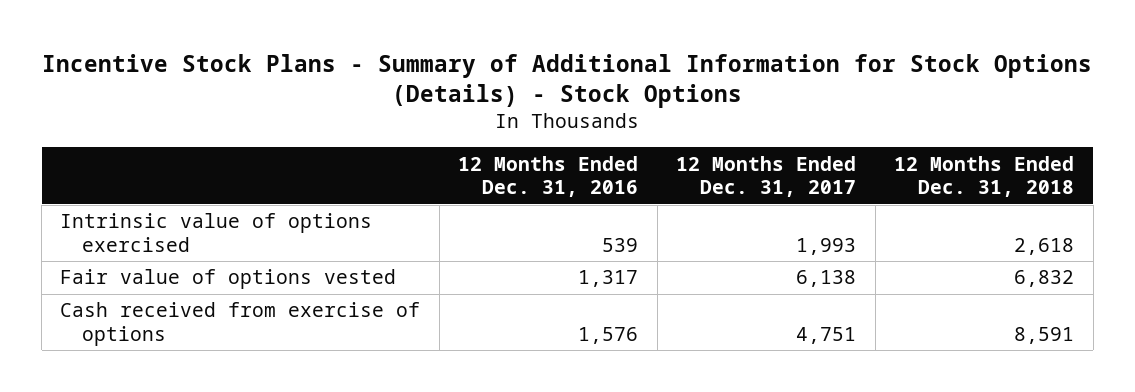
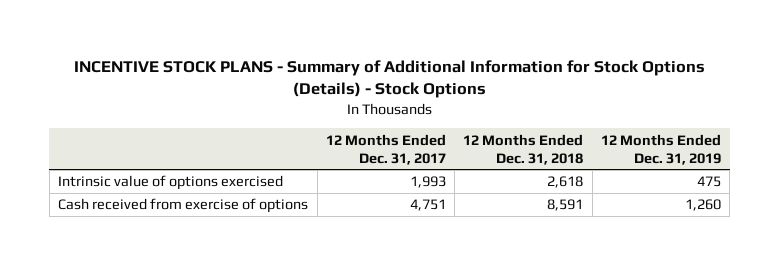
- Incentive Stock Plans - Summary of Additional Information for Stock Options (Details) - Stock Options
+ INCENTIVE STOCK PLANS - Summary of Additional Information for Stock Options (Details) - Stock Options
- | 12 Months Ended Dec. 31, 2016 | 12 Months Ended Dec. 31, 2017 | 12 Months Ended Dec. 31, 2018
+ | 12 Months Ended Dec. 31, 2017 | 12 Months Ended Dec. 31, 2018 | 12 Months Ended Dec. 31, 2019
- Fair value of options vested | 1,317 | 6,138 | 6,832

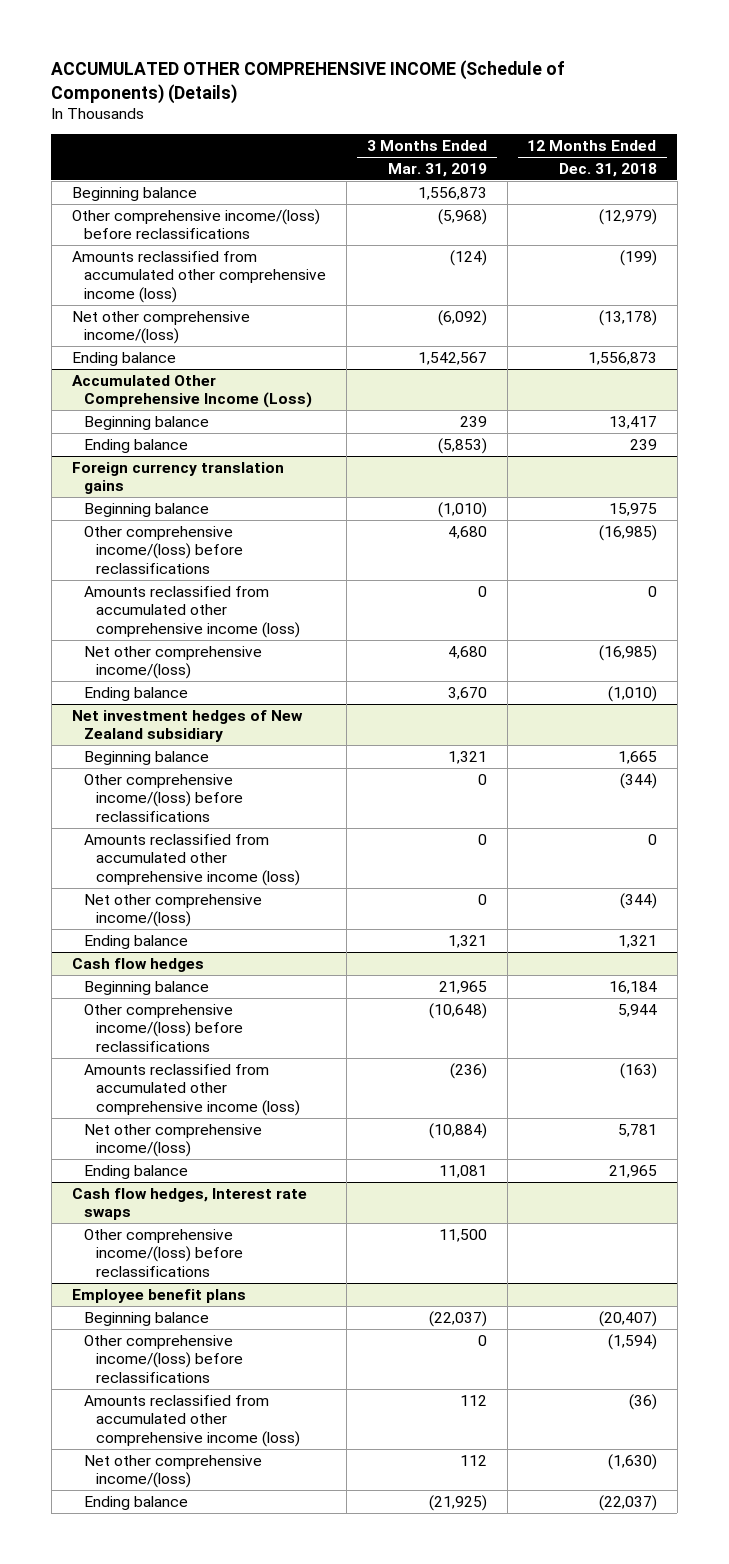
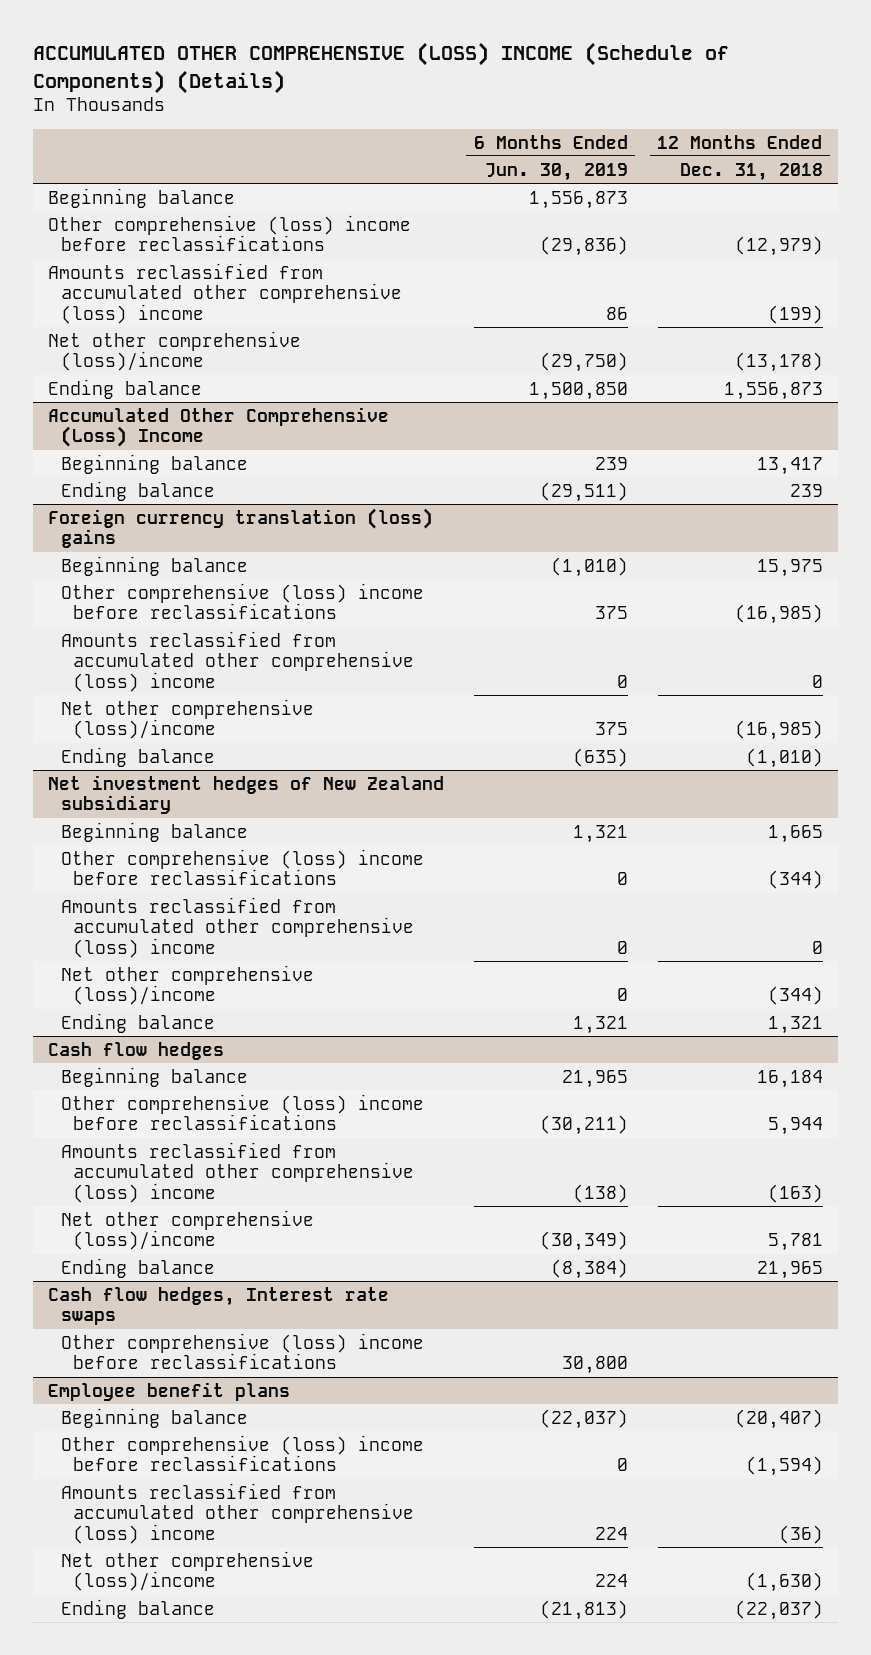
- ACCUMULATED OTHER COMPREHENSIVE INCOME (Schedule of Components) (Details)
+ ACCUMULATED OTHER COMPREHENSIVE (LOSS) INCOME (Schedule of Components) (Details)
- | 3 Months Ended Mar. 31, 2019 | 12 Months Ended Dec. 31, 2018
+ | 6 Months Ended Jun. 30, 2019 | 12 Months Ended Dec. 31, 2018
- Other comprehensive income/(loss) before reclassifications | (5,968) | (12,979)
- Amounts reclassified from accumulated other comprehensive income (loss) | (124) | (199)
- Net other comprehensive income/(loss) | (6,092) | (13,178)
+ Other comprehensive (loss) income before reclassifications | (29,836) | (12,979)
+ Amounts reclassified from accumulated other comprehensive (loss) income | 86 | (199)
+ Net other comprehensive (loss)/income | (29,750) | (13,178)
- Accumulated Other Comprehensive Income (Loss)
+ Accumulated Other Comprehensive (Loss) Income
- Foreign currency translation gains
+ Foreign currency translation (loss) gains
- Other comprehensive income/(loss) before reclassifications | 4,680 | (16,985)
- Amounts reclassified from accumulated other comprehensive income (loss) | 0 | 0
- Net other comprehensive income/(loss) | 4,680 | (16,985)
+ Other comprehensive (loss) income before reclassifications | 375 | (16,985)
+ Amounts reclassified from accumulated other comprehensive (loss) income | 0 | 0
+ Net other comprehensive (loss)/income | 375 | (16,985)
@ Net investment hedges of New Zealand subsidiary
- Other comprehensive income/(loss) before reclassifications | 0 | (344)
- Amounts reclassified from accumulated other comprehensive income (loss) | 0 | 0
- Net other comprehensive income/(loss) | 0 | (344)
+ Other comprehensive (loss) income before reclassifications | 0 | (344)
+ Amounts reclassified from accumulated other comprehensive (loss) income | 0 | 0
+ Net other comprehensive (loss)/income | 0 | (344)
@ Cash flow hedges
- Other comprehensive income/(loss) before reclassifications | (10,648) | 5,944
- Amounts reclassified from accumulated other comprehensive income (loss) | (236) | (163)
- Net other comprehensive income/(loss) | (10,884) | 5,781
+ Other comprehensive (loss) income before reclassifications | (30,211) | 5,944
+ Amounts reclassified from accumulated other comprehensive (loss) income | (138) | (163)
+ Net other comprehensive (loss)/income | (30,349) | 5,781
@ Cash flow hedges, Interest rate swaps
- Other comprehensive income/(loss) before reclassifications | 11,500 |
+ Other comprehensive (loss) income before reclassifications | 30,800 |
@ Employee benefit plans
- Other comprehensive income/(loss) before reclassifications | 0 | (1,594)
- Amounts reclassified from accumulated other comprehensive income (loss) | 112 | (36)
- Net other comprehensive income/(loss) | 112 | (1,630)
+ Other comprehensive (loss) income before reclassifications | 0 | (1,594)
+ Amounts reclassified from accumulated other comprehensive (loss) income | 224 | (36)
+ Net other comprehensive (loss)/income | 224 | (1,630)

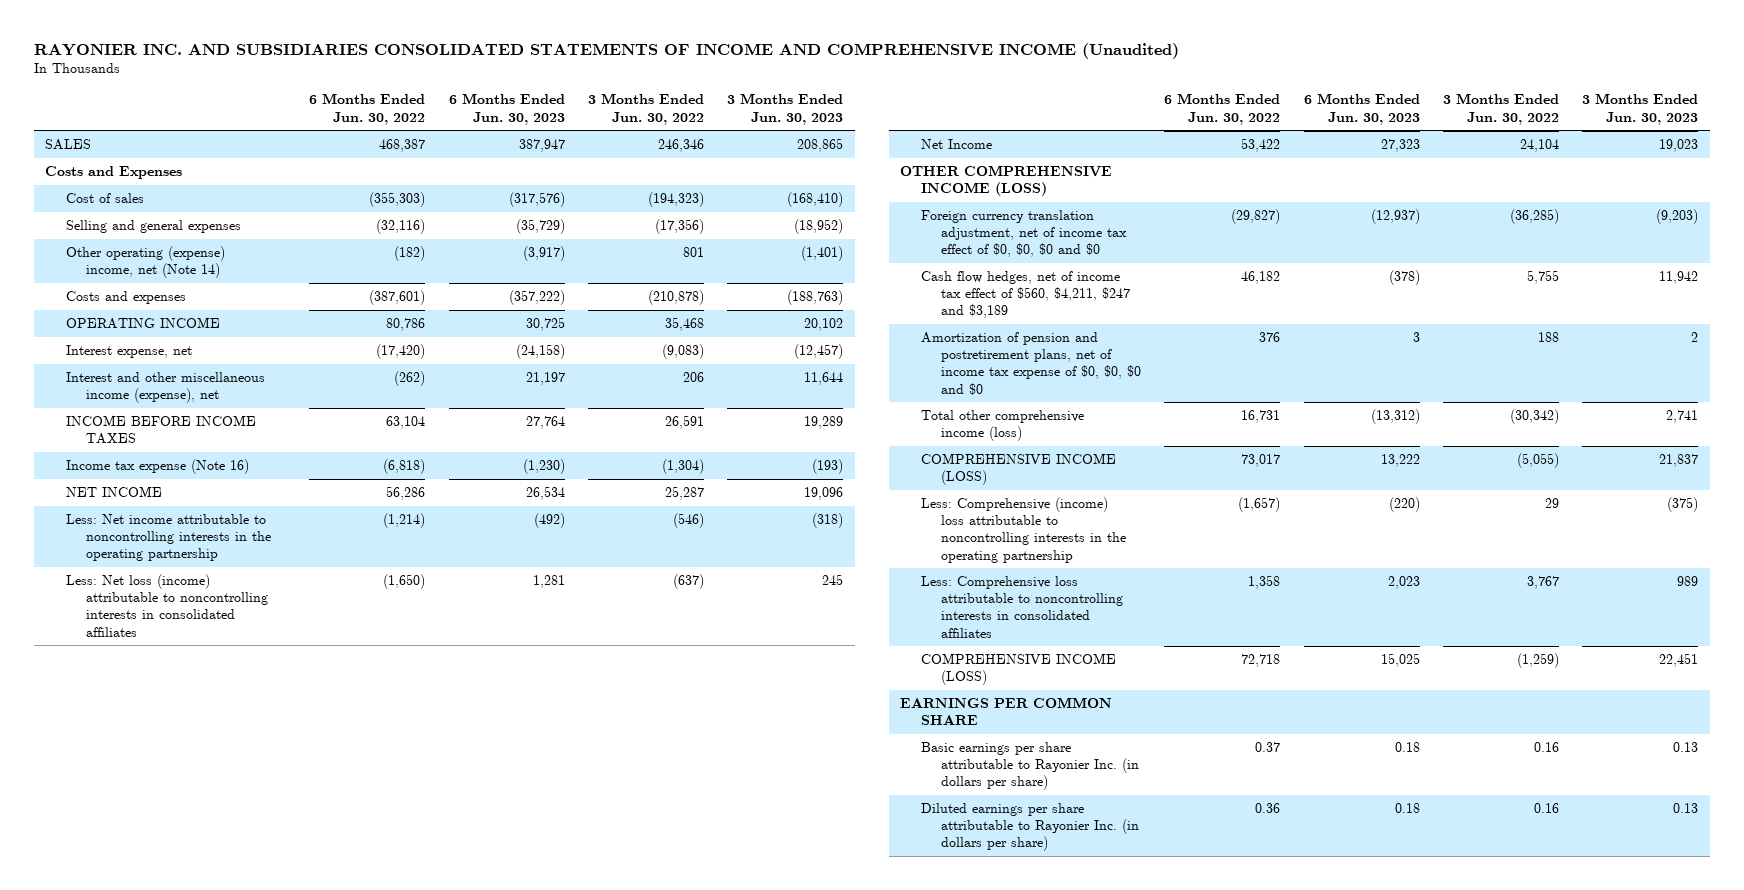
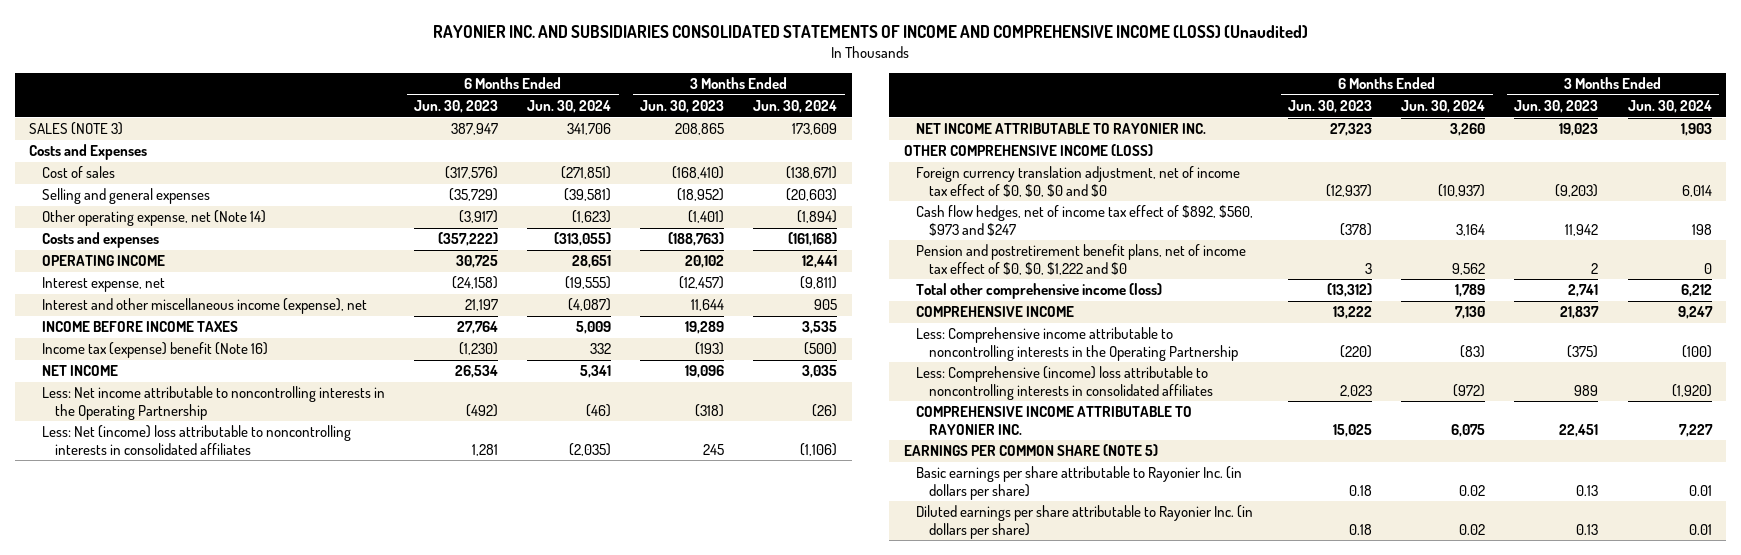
- RAYONIER INC. AND SUBSIDIARIES CONSOLIDATED STATEMENTS OF INCOME AND COMPREHENSIVE INCOME (Unaudited)
+ RAYONIER INC. AND SUBSIDIARIES CONSOLIDATED STATEMENTS OF INCOME AND COMPREHENSIVE INCOME (LOSS) (Unaudited)
- | 6 Months Ended Jun. 30, 2022 | 6 Months Ended Jun. 30, 2023 | 3 Months Ended Jun. 30, 2022 | 3 Months Ended Jun. 30, 2023
+ | 6 Months Ended Jun. 30, 2023 | 6 Months Ended Jun. 30, 2024 | 3 Months Ended Jun. 30, 2023 | 3 Months Ended Jun. 30, 2024
- SALES | 468,387 | 387,947 | 246,346 | 208,865
+ SALES (NOTE 3) | 387,947 | 341,706 | 208,865 | 173,609
- Other operating (expense) income, net (Note 14) | (182) | (3,917) | 801 | (1,401)
+ Other operating expense, net (Note 14) | (3,917) | (1,623) | (1,401) | (1,894)
- Income tax expense (Note 16) | (6,818) | (1,230) | (1,304) | (193)
+ Income tax (expense) benefit (Note 16) | (1,230) | 332 | (193) | (500)
- Less: Net income attributable to noncontrolling interests in the operating partnership | (1,214) | (492) | (546) | (318)
- Less: Net loss (income) attributable to noncontrolling interests in consolidated affiliates | (1,650) | 1,281 | (637) | 245
- Net Income | 53,422 | 27,323 | 24,104 | 19,023
+ Less: Net income attributable to noncontrolling interests in the Operating Partnership | (492) | (46) | (318) | (26)
+ Less: Net (income) loss attributable to noncontrolling interests in consolidated affiliates | 1,281 | (2,035) | 245 | (1,106)
+ NET INCOME ATTRIBUTABLE TO RAYONIER INC. | 27,323 | 3,260 | 19,023 | 1,903
- Cash flow hedges, net of income tax effect of $560, $4,211, $247 and $3,189 | 46,182 | (378) | 5,755 | 11,942
- Amortization of pension and postretirement plans, net of income tax expense of $0, $0, $0 and $0 | 376 | 3 | 188 | 2
+ Cash flow hedges, net of income tax effect of $892, $560, $973 and $247 | (378) | 3,164 | 11,942 | 198
+ Pension and postretirement benefit plans, net of income tax effect of $0, $0, $1,222 and $0 | 3 | 9,562 | 2 | 0
- COMPREHENSIVE INCOME (LOSS) | 73,017 | 13,222 | (5,055) | 21,837
- Less: Comprehensive (income) loss attributable to noncontrolling interests in the operating partnership | (1,657) | (220) | 29 | (375)
- Less: Comprehensive loss attributable to noncontrolling interests in consolidated affiliates | 1,358 | 2,023 | 3,767 | 989
- COMPREHENSIVE INCOME (LOSS) | 72,718 | 15,025 | (1,259) | 22,451
- EARNINGS PER COMMON SHARE
+ COMPREHENSIVE INCOME | 13,222 | 7,130 | 21,837 | 9,247
+ Less: Comprehensive income attributable to noncontrolling interests in the Operating Partnership | (220) | (83) | (375) | (100)
+ Less: Comprehensive (income) loss attributable to noncontrolling interests in consolidated affiliates | 2,023 | (972) | 989 | (1,920)
+ COMPREHENSIVE INCOME ATTRIBUTABLE TO RAYONIER INC. | 15,025 | 6,075 | 22,451 | 7,227
+ EARNINGS PER COMMON SHARE (NOTE 5)

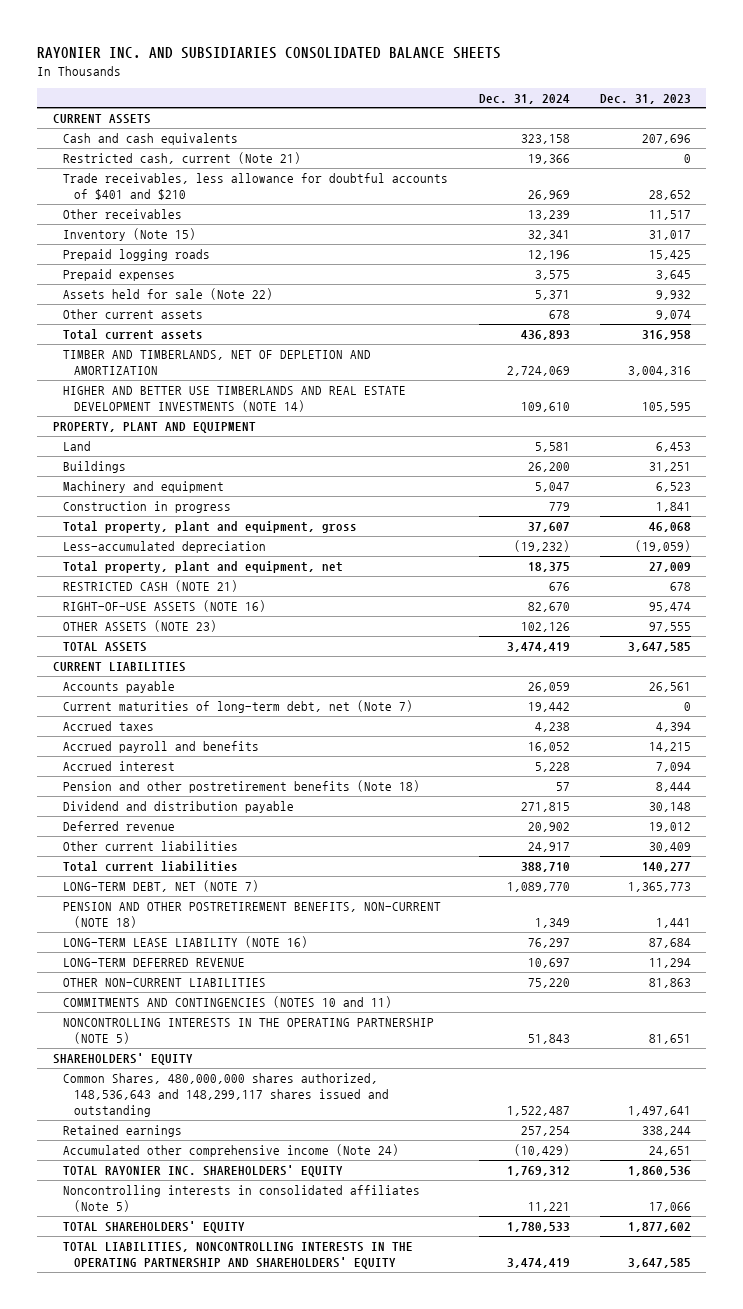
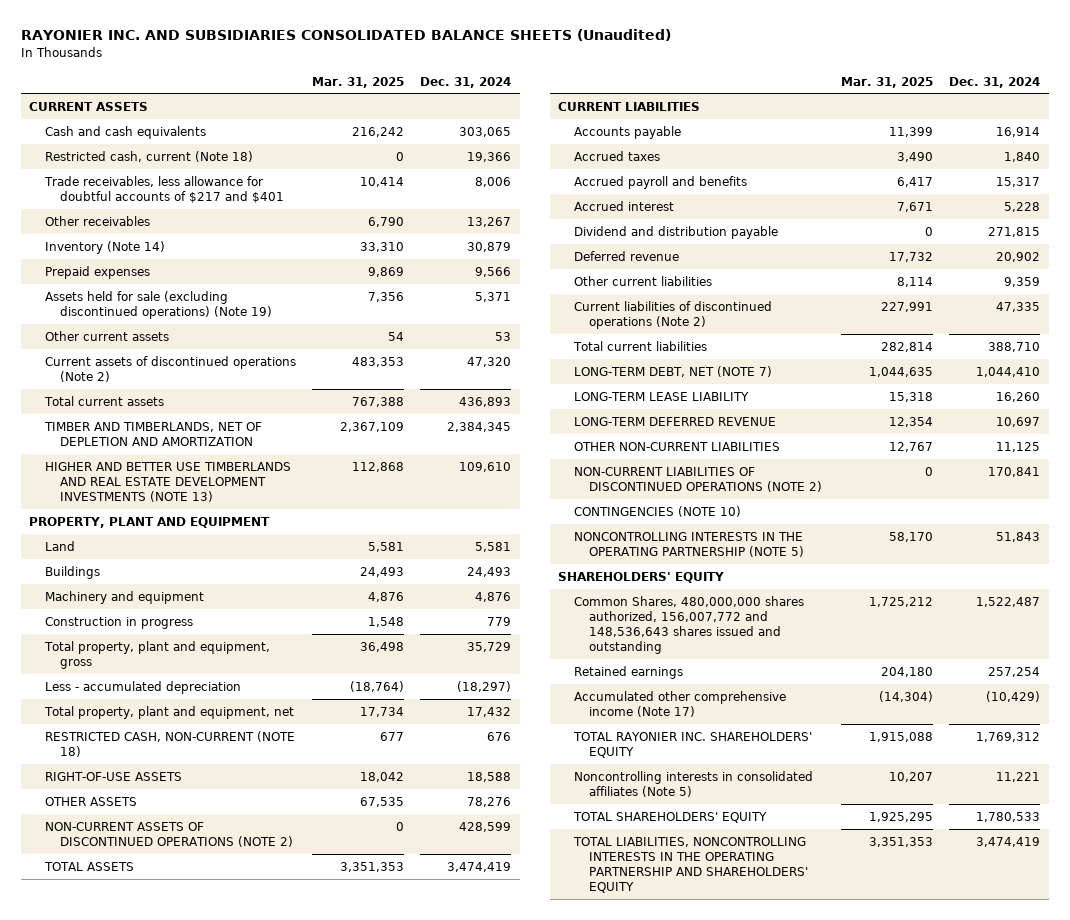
- RAYONIER INC. AND SUBSIDIARIES CONSOLIDATED BALANCE SHEETS
+ RAYONIER INC. AND SUBSIDIARIES CONSOLIDATED BALANCE SHEETS (Unaudited)
- | Dec. 31, 2024 | Dec. 31, 2023
+ | Mar. 31, 2025 | Dec. 31, 2024
- Cash and cash equivalents | 323,158 | 207,696
- Restricted cash, current (Note 21) | 19,366 | 0
- Trade receivables, less allowance for doubtful accounts of $401 and $210 | 26,969 | 28,652
- Other receivables | 13,239 | 11,517
- Inventory (Note 15) | 32,341 | 31,017
- Prepaid logging roads | 12,196 | 15,425
- Prepaid expenses | 3,575 | 3,645
- Assets held for sale (Note 22) | 5,371 | 9,932
- Other current assets | 678 | 9,074
+ Cash and cash equivalents | 216,242 | 303,065
+ Restricted cash, current (Note 18) | 0 | 19,366
+ Trade receivables, less allowance for doubtful accounts of $217 and $401 | 10,414 | 8,006
+ Other receivables | 6,790 | 13,267
+ Inventory (Note 14) | 33,310 | 30,879
+ Prepaid expenses | 9,869 | 9,566
+ Assets held for sale (excluding discontinued operations) (Note 19) | 7,356 | 5,371
+ Other current assets | 54 | 53
+ Current assets of discontinued operations (Note 2) | 483,353 | 47,320
- TIMBER AND TIMBERLANDS, NET OF DEPLETION AND AMORTIZATION | 2,724,069 | 3,004,316
- HIGHER AND BETTER USE TIMBERLANDS AND REAL ESTATE DEVELOPMENT INVESTMENTS (NOTE 14) | 109,610 | 105,595
+ TIMBER AND TIMBERLANDS, NET OF DEPLETION AND AMORTIZATION | 2,367,109 | 2,384,345
+ HIGHER AND BETTER USE TIMBERLANDS AND REAL ESTATE DEVELOPMENT INVESTMENTS (NOTE 13) | 112,868 | 109,610
- Buildings | 26,200 | 31,251
- Machinery and equipment | 5,047 | 6,523
+ Buildings | 24,493 | 24,493
+ Machinery and equipment | 4,876 | 4,876
- Total property, plant and equipment, gross | 37,607 | 46,068
- Less-accumulated depreciation | (19,232) | (19,059)
- Total property, plant and equipment, net | 18,375 | 27,009
- RESTRICTED CASH (NOTE 21) | 676 | 678
- RIGHT-OF-USE ASSETS (NOTE 16) | 82,670 | 95,474
- OTHER ASSETS (NOTE 23) | 102,126 | 97,555
+ Total property, plant and equipment, gross | 36,498 | 35,729
+ Less - accumulated depreciation | (18,764) | (18,297)
+ Total property, plant and equipment, net | 17,734 | 17,432
+ RESTRICTED CASH, NON-CURRENT (NOTE 18) | 677 | 676
+ RIGHT-OF-USE ASSETS | 18,042 | 18,588
+ OTHER ASSETS | 67,535 | 78,276
+ NON-CURRENT ASSETS OF DISCONTINUED OPERATIONS (NOTE 2) | 0 | 428,599
- Accounts payable | 26,059 | 26,561
- Current maturities of long-term debt, net (Note 7) | 19,442 | 0
- Accrued taxes | 4,238 | 4,394
- Accrued payroll and benefits | 16,052 | 14,215
+ Accounts payable | 11,399 | 16,914
+ Accrued taxes | 3,490 | 1,840
+ Accrued payroll and benefits | 6,417 | 15,317
- Pension and other postretirement benefits (Note 18) | 57 | 8,444
- Other current liabilities | 24,917 | 30,409
+ Other current liabilities | 8,114 | 9,359
+ Current liabilities of discontinued operations (Note 2) | 227,991 | 47,335
- LONG-TERM DEBT, NET (NOTE 7) | 1,089,770 | 1,365,773
- PENSION AND OTHER POSTRETIREMENT BENEFITS, NON-CURRENT (NOTE 18) | 1,349 | 1,441
- LONG-TERM LEASE LIABILITY (NOTE 16) | 76,297 | 87,684
+ LONG-TERM DEBT, NET (NOTE 7) | 1,044,635 | 1,044,410
+ LONG-TERM LEASE LIABILITY | 15,318 | 16,260
- OTHER NON-CURRENT LIABILITIES | 75,220 | 81,863
- COMMITMENTS AND CONTINGENCIES (NOTES 10 and 11)
+ OTHER NON-CURRENT LIABILITIES | 12,767 | 11,125
+ NON-CURRENT LIABILITIES OF DISCONTINUED OPERATIONS (NOTE 2) | 0 | 170,841
+ CONTINGENCIES (NOTE 10)
- Common Shares, 480,000,000 shares authorized, 148,536,643 and 148,299,117 shares issued and outstanding | 1,522,487 | 1,497,641
+ Common Shares, 480,000,000 shares authorized, 156,007,772 and 148,536,643 shares issued and outstanding | 1,725,212 | 1,522,487
- Accumulated other comprehensive income (Note 24) | (10,429) | 24,651
+ Accumulated other comprehensive income (Note 17) | (14,304) | (10,429)

